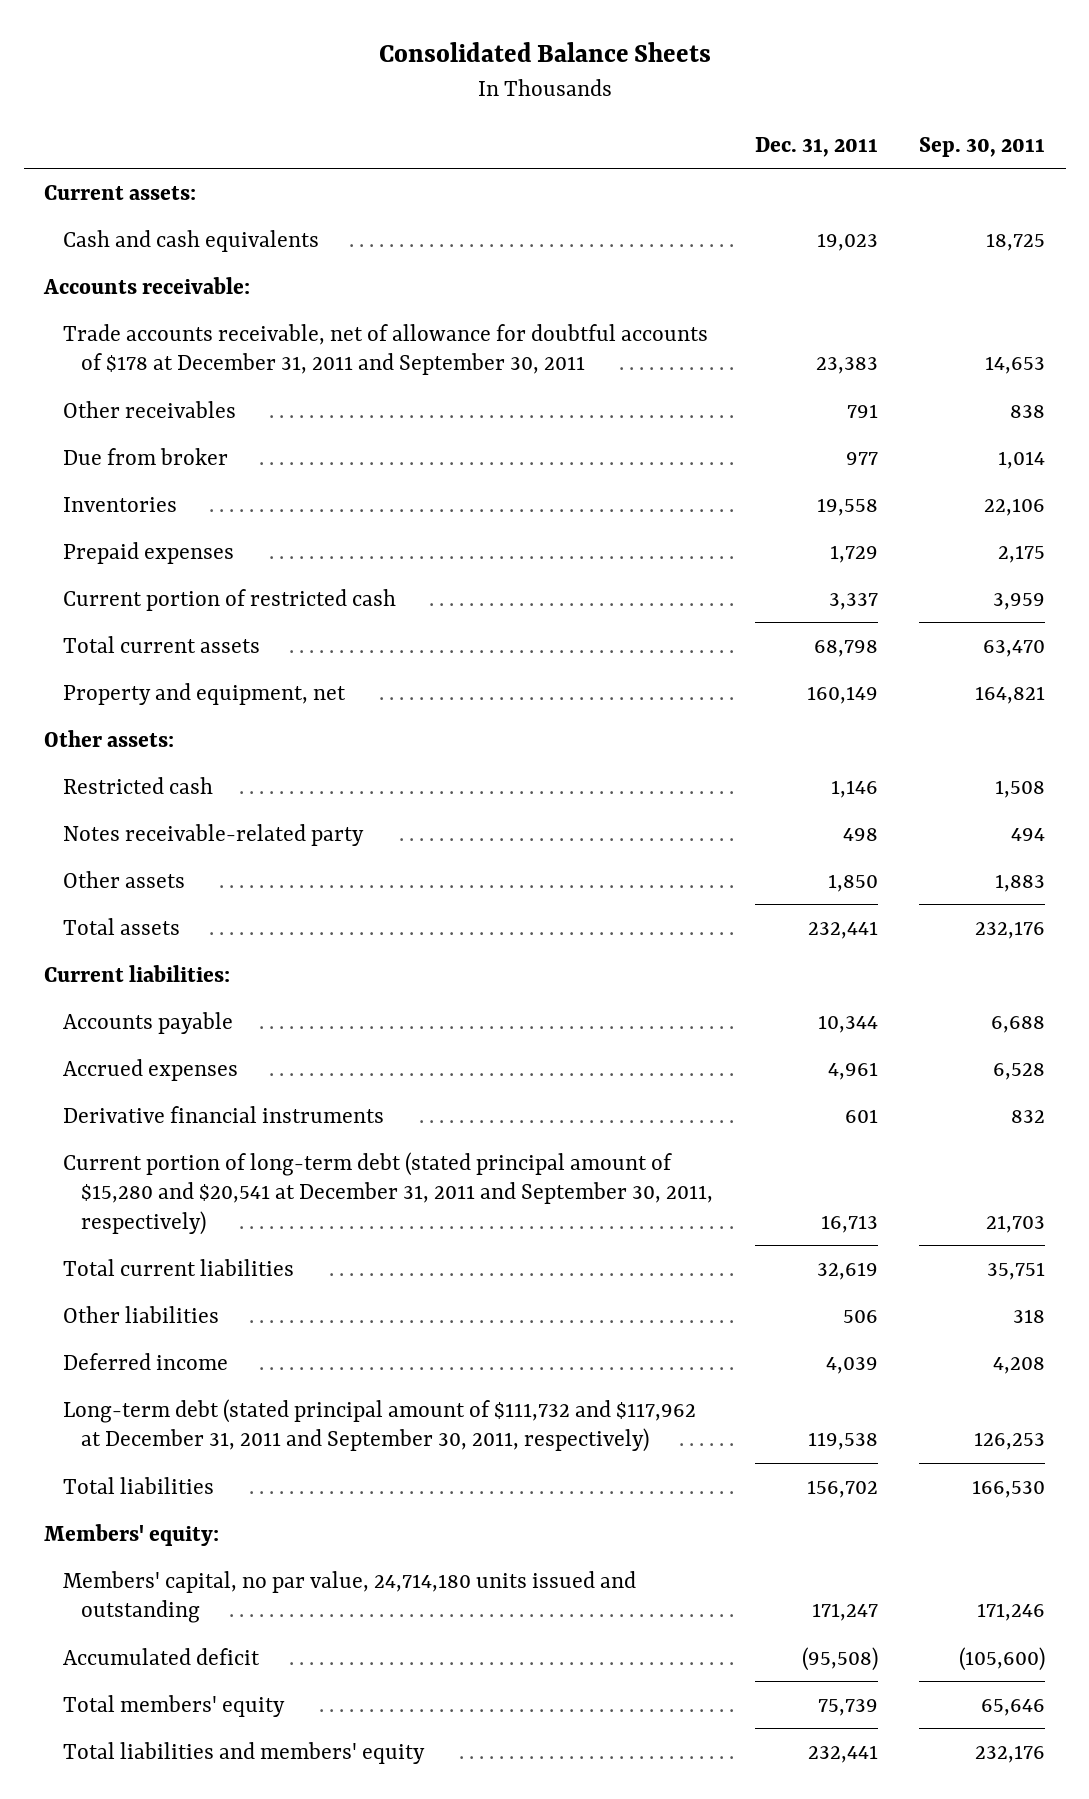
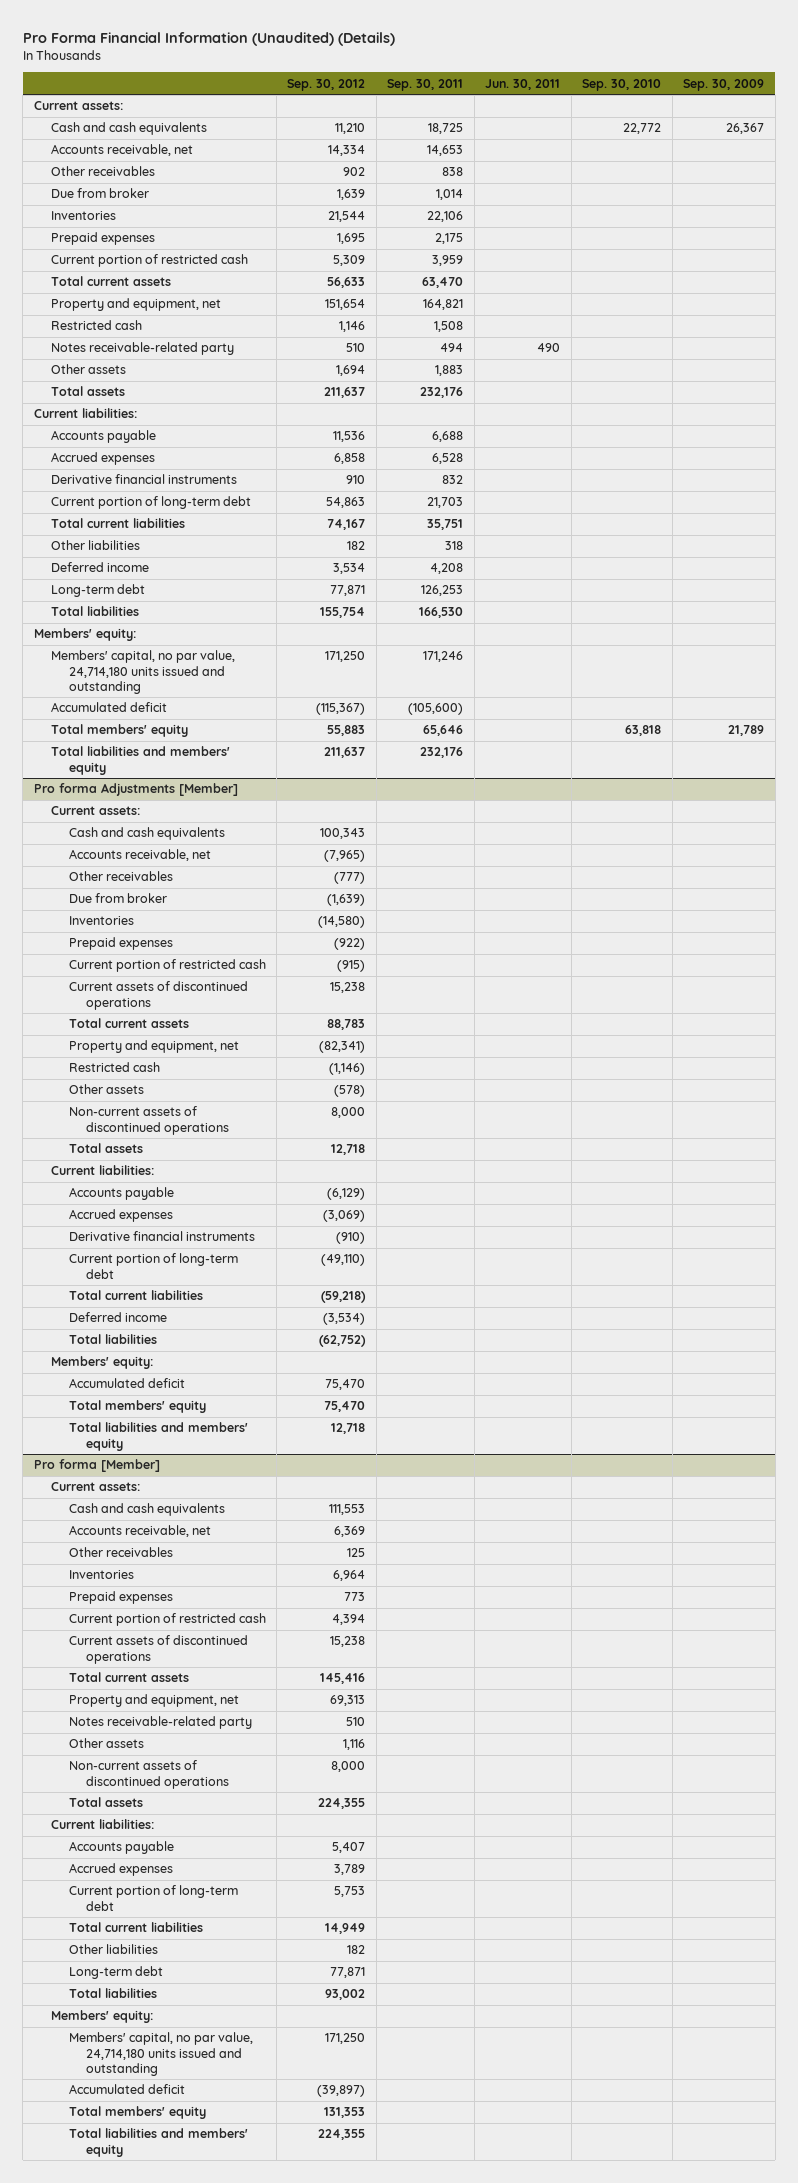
- Consolidated Balance Sheets
+ Pro Forma Financial Information (Unaudited) (Details)
- | Dec. 31, 2011 | Sep. 30, 2011
+ | Sep. 30, 2012 | Sep. 30, 2011 | Jun. 30, 2011 | Sep. 30, 2010 | Sep. 30, 2009
- Accounts receivable:
- Trade accounts receivable, net of allowance for doubtful accounts of $178 at December 31, 2011 and September 30, 2011 | 23,383 | 14,653
+ Accounts receivable, net | 14,334 | 14,653 | | |
- Other assets:
- Current portion of long-term debt (stated principal amount of $15,280 and $20,541 at December 31, 2011 and September 30, 2011, respectively) | 16,713 | 21,703
+ Current portion of long-term debt | 54,863 | 21,703 | | |
- Long-term debt (stated principal amount of $111,732 and $117,962 at December 31, 2011 and September 30, 2011, respectively) | 119,538 | 126,253
+ Long-term debt | 77,871 | 126,253 | | |
+ Pro forma Adjustments [Member]
+ Current assets:
+ Cash and cash equivalents | 100,343 | | | |
+ Accounts receivable, net | (7,965) | | | |
+ Other receivables | (777) | | | |
+ Due from broker | (1,639) | | | |
+ Inventories | (14,580) | | | |
+ Prepaid expenses | (922) | | | |
+ Current portion of restricted cash | (915) | | | |
+ Current assets of discontinued operations | 15,238 | | | |
+ Total current assets | 88,783 | | | |
+ Property and equipment, net | (82,341) | | | |
+ Restricted cash | (1,146) | | | |
+ Other assets | (578) | | | |
+ Non-current assets of discontinued operations | 8,000 | | | |
+ Total assets | 12,718 | | | |
+ Current liabilities:
+ Accounts payable | (6,129) | | | |
+ Accrued expenses | (3,069) | | | |
+ Derivative financial instruments | (910) | | | |
+ Current portion of long-term debt | (49,110) | | | |
+ Total current liabilities | (59,218) | | | |
+ Deferred income | (3,534) | | | |
+ Total liabilities | (62,752) | | | |
+ Members' equity:
+ Accumulated deficit | 75,470 | | | |
+ Total members' equity | 75,470 | | | |
+ Total liabilities and members' equity | 12,718 | | | |
+ Pro forma [Member]
+ Current assets:
+ Cash and cash equivalents | 111,553 | | | |
+ Accounts receivable, net | 6,369 | | | |
+ Other receivables | 125 | | | |
+ Inventories | 6,964 | | | |
+ Prepaid expenses | 773 | | | |
+ Current portion of restricted cash | 4,394 | | | |
+ Current assets of discontinued operations | 15,238 | | | |
+ Total current assets | 145,416 | | | |
+ Property and equipment, net | 69,313 | | | |
+ Notes receivable-related party | 510 | | | |
+ Other assets | 1,116 | | | |
+ Non-current assets of discontinued operations | 8,000 | | | |
+ Total assets | 224,355 | | | |
+ Current liabilities:
+ Accounts payable | 5,407 | | | |
+ Accrued expenses | 3,789 | | | |
+ Current portion of long-term debt | 5,753 | | | |
+ Total current liabilities | 14,949 | | | |
+ Other liabilities | 182 | | | |
+ Long-term debt | 77,871 | | | |
+ Total liabilities | 93,002 | | | |
+ Members' equity:
+ Members' capital, no par value, 24,714,180 units issued and outstanding | 171,250 | | | |
+ Accumulated deficit | (39,897) | | | |
+ Total members' equity | 131,353 | | | |
+ Total liabilities and members' equity | 224,355 | | | |

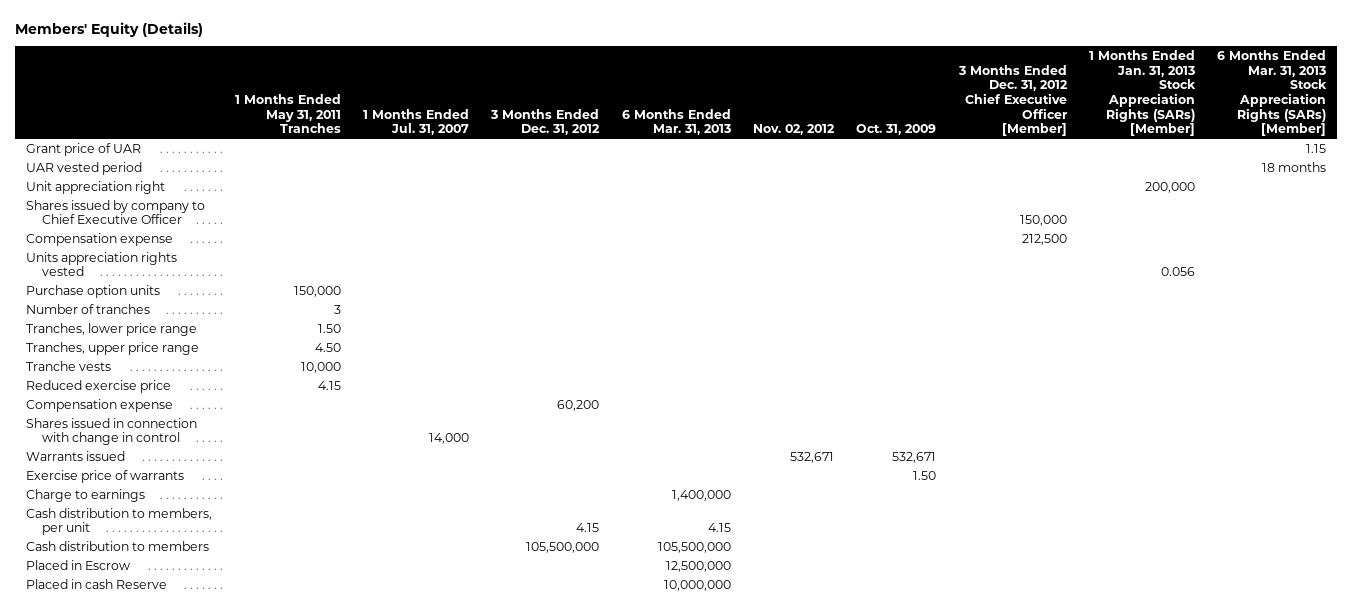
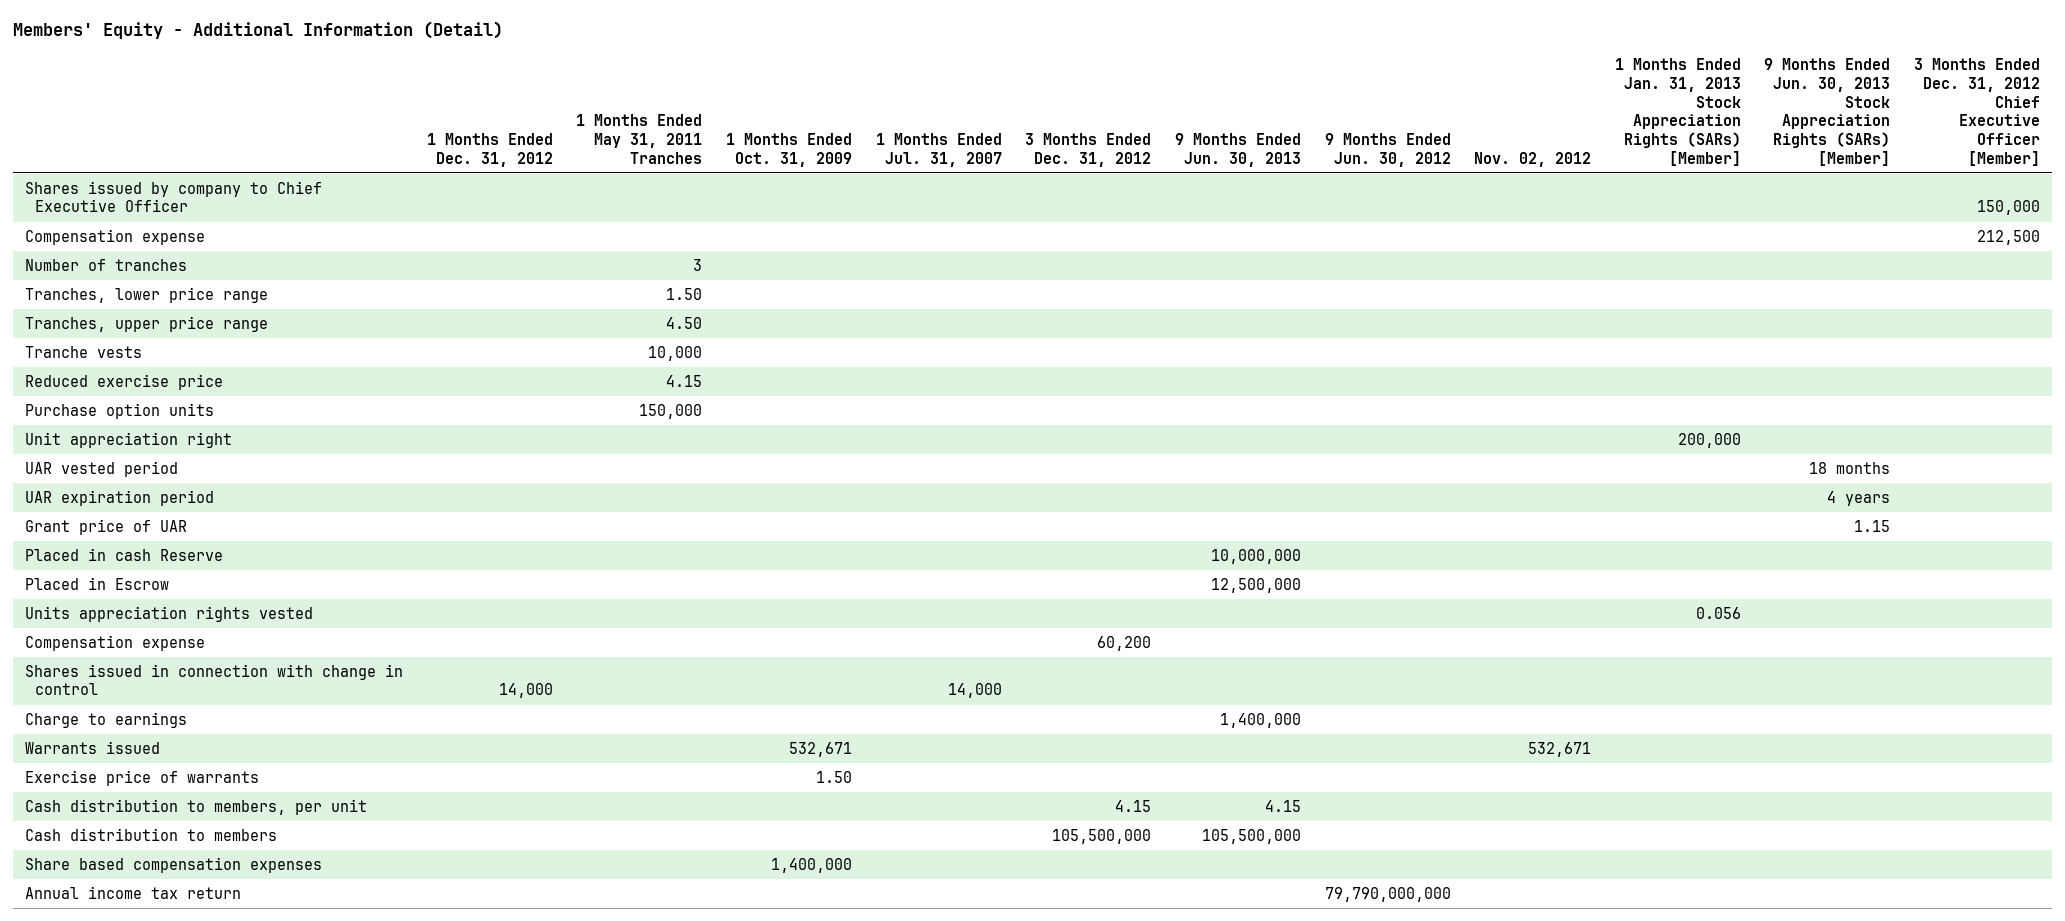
- Members' Equity (Details)
+ Members' Equity - Additional Information (Detail)
- | 1 Months Ended May 31, 2011 Tranches | 1 Months Ended Jul. 31, 2007 | 3 Months Ended Dec. 31, 2012 | 6 Months Ended Mar. 31, 2013 | Nov. 02, 2012 | Oct. 31, 2009 | 3 Months Ended Dec. 31, 2012 Chief Executive Officer [Member] | 1 Months Ended Jan. 31, 2013 Stock Appreciation Rights (SARs) [Member] | 6 Months Ended Mar. 31, 2013 Stock Appreciation Rights (SARs) [Member]
+ | 1 Months Ended Dec. 31, 2012 | 1 Months Ended May 31, 2011 Tranches | 1 Months Ended Oct. 31, 2009 | 1 Months Ended Jul. 31, 2007 | 3 Months Ended Dec. 31, 2012 | 9 Months Ended Jun. 30, 2013 | 9 Months Ended Jun. 30, 2012 | Nov. 02, 2012 | 1 Months Ended Jan. 31, 2013 Stock Appreciation Rights (SARs) [Member] | 9 Months Ended Jun. 30, 2013 Stock Appreciation Rights (SARs) [Member] | 3 Months Ended Dec. 31, 2012 Chief Executive Officer [Member]
moved down: Purchase option units | | 150,000 | | | | | | | | |
moved down: Unit appreciation right | | | | | | | | | 200,000 | |
moved down: UAR vested period | | | | | | | | | | 18 months |
+ UAR expiration period | | | | | | | | | | 4 years |
moved down: Grant price of UAR | | | | | | | | | | 1.15 |
moved up: Placed in cash Reserve | | | | | | 10,000,000 | | | | |
moved up: Placed in Escrow | | | | | | 12,500,000 | | | | |
moved down: Units appreciation rights vested | | | | | | | | | 0.056 | |
moved up: Charge to earnings | | | | | | 1,400,000 | | | | |
+ Share based compensation expenses | | | 1,400,000 | | | | | | | |
+ Annual income tax return | | | | | | | 79,790,000,000 | | | |

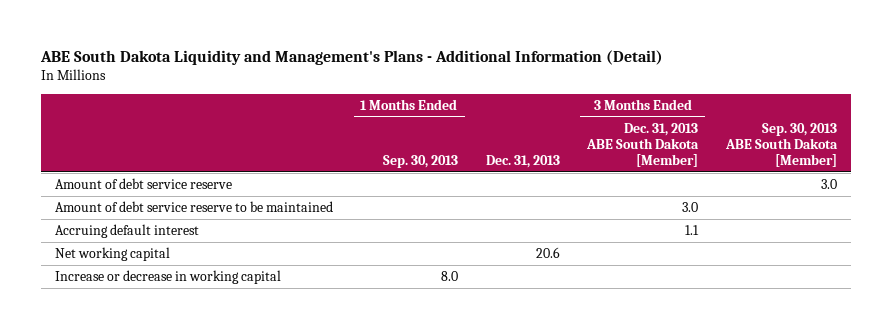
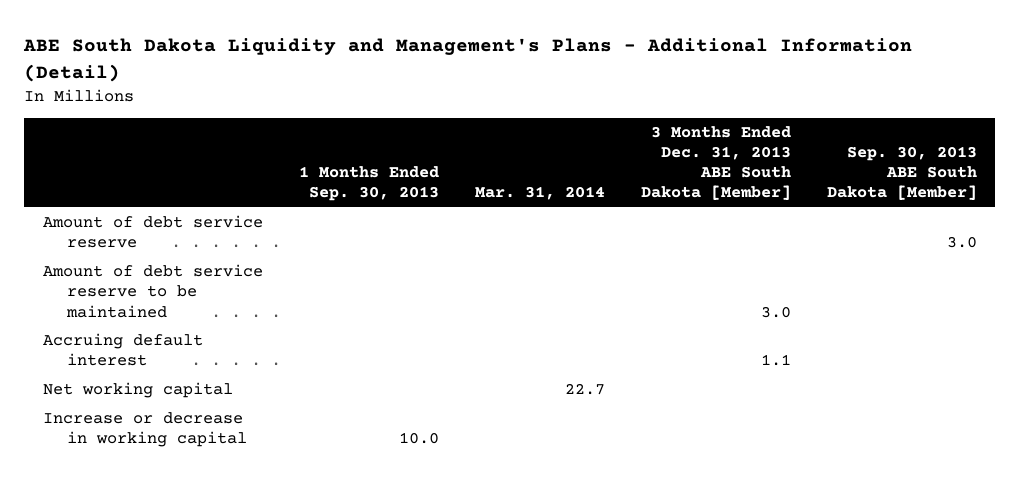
- | 1 Months Ended Sep. 30, 2013 | Dec. 31, 2013 | 3 Months Ended Dec. 31, 2013 ABE South Dakota [Member] | Sep. 30, 2013 ABE South Dakota [Member]
+ | 1 Months Ended Sep. 30, 2013 | Mar. 31, 2014 | 3 Months Ended Dec. 31, 2013 ABE South Dakota [Member] | Sep. 30, 2013 ABE South Dakota [Member]
- Increase or decrease in working capital | 8.0 | | |
+ Increase or decrease in working capital | 10.0 | | |

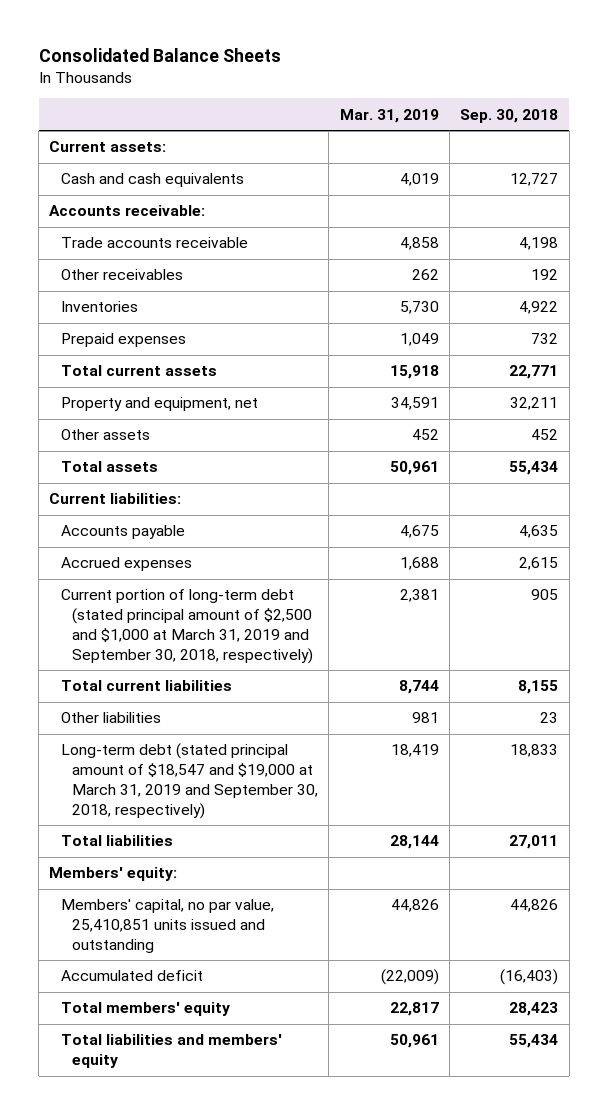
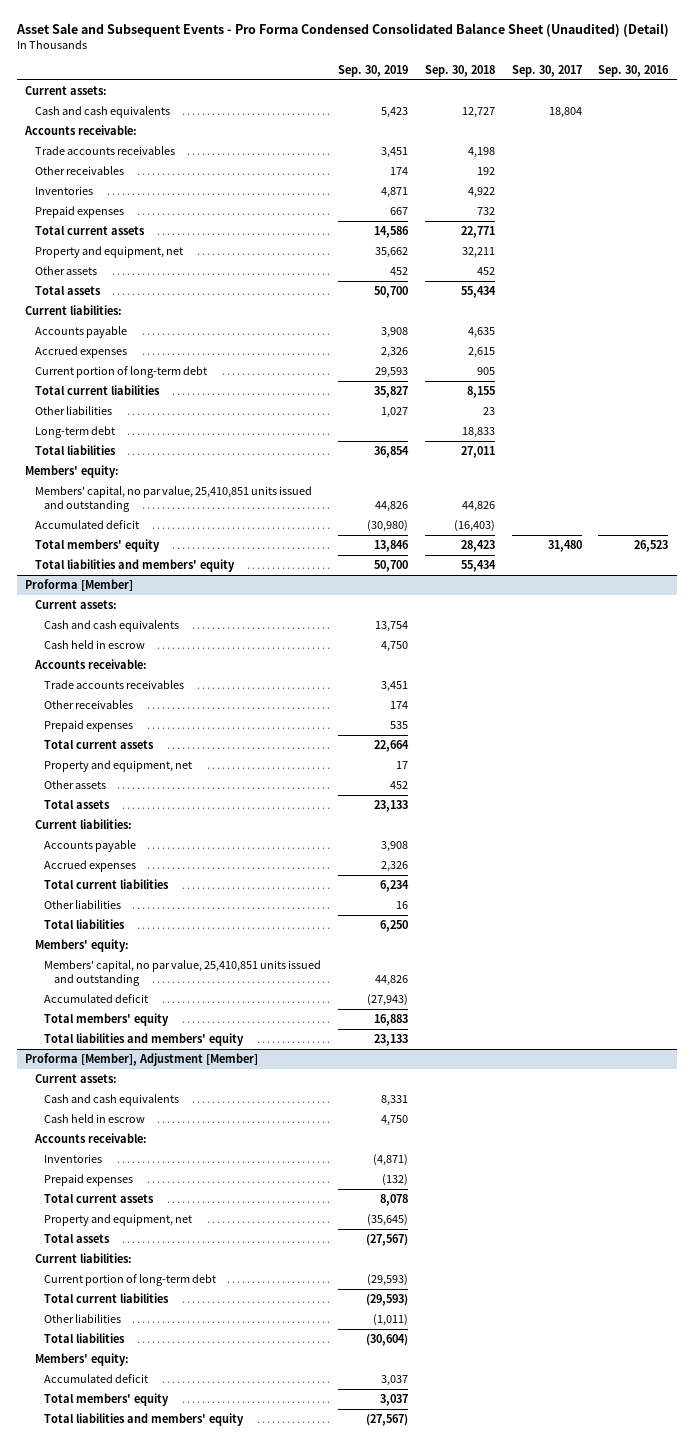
- Consolidated Balance Sheets
+ Asset Sale and Subsequent Events - Pro Forma Condensed Consolidated Balance Sheet (Unaudited) (Detail)
- | Mar. 31, 2019 | Sep. 30, 2018
+ | Sep. 30, 2019 | Sep. 30, 2018 | Sep. 30, 2017 | Sep. 30, 2016
- Trade accounts receivable | 4,858 | 4,198
+ Trade accounts receivables | 3,451 | 4,198 | |
- Current portion of long-term debt (stated principal amount of $2,500 and $1,000 at March 31, 2019 and September 30, 2018, respectively) | 2,381 | 905
+ Current portion of long-term debt | 29,593 | 905 | |
- Long-term debt (stated principal amount of $18,547 and $19,000 at March 31, 2019 and September 30, 2018, respectively) | 18,419 | 18,833
+ Long-term debt | | 18,833 | |
+ Proforma [Member]
+ Current assets:
+ Cash and cash equivalents | 13,754 | | |
+ Cash held in escrow | 4,750 | | |
+ Accounts receivable:
+ Trade accounts receivables | 3,451 | | |
+ Other receivables | 174 | | |
+ Prepaid expenses | 535 | | |
+ Total current assets | 22,664 | | |
+ Property and equipment, net | 17 | | |
+ Other assets | 452 | | |
+ Total assets | 23,133 | | |
+ Current liabilities:
+ Accounts payable | 3,908 | | |
+ Accrued expenses | 2,326 | | |
+ Total current liabilities | 6,234 | | |
+ Other liabilities | 16 | | |
+ Total liabilities | 6,250 | | |
+ Members' equity:
+ Members' capital, no par value, 25,410,851 units issued and outstanding | 44,826 | | |
+ Accumulated deficit | (27,943) | | |
+ Total members' equity | 16,883 | | |
+ Total liabilities and members' equity | 23,133 | | |
+ Proforma [Member], Adjustment [Member]
+ Current assets:
+ Cash and cash equivalents | 8,331 | | |
+ Cash held in escrow | 4,750 | | |
+ Accounts receivable:
+ Inventories | (4,871) | | |
+ Prepaid expenses | (132) | | |
+ Total current assets | 8,078 | | |
+ Property and equipment, net | (35,645) | | |
+ Total assets | (27,567) | | |
+ Current liabilities:
+ Current portion of long-term debt | (29,593) | | |
+ Total current liabilities | (29,593) | | |
+ Other liabilities | (1,011) | | |
+ Total liabilities | (30,604) | | |
+ Members' equity:
+ Accumulated deficit | 3,037 | | |
+ Total members' equity | 3,037 | | |
+ Total liabilities and members' equity | (27,567) | | |

